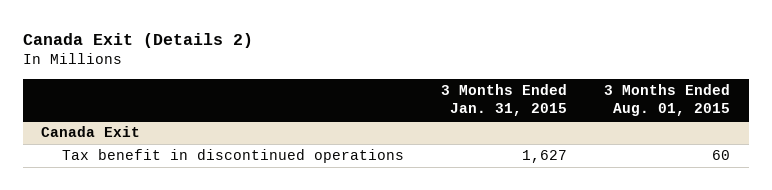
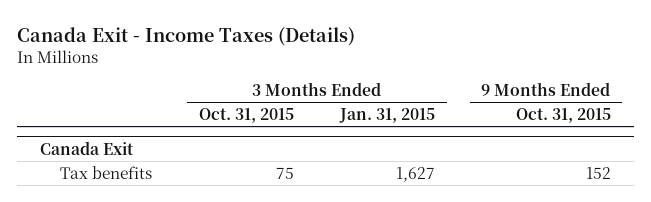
- Canada Exit (Details 2)
+ Canada Exit - Income Taxes (Details)
- | 3 Months Ended Jan. 31, 2015 | 3 Months Ended Aug. 01, 2015
+ | 3 Months Ended Oct. 31, 2015 | 3 Months Ended Jan. 31, 2015 | 9 Months Ended Oct. 31, 2015
@ Canada Exit
- Tax benefit in discontinued operations | 1,627 | 60
+ Tax benefits | 75 | 1,627 | 152

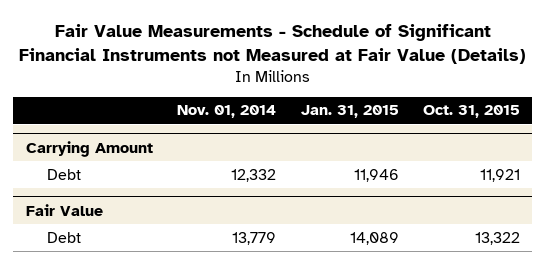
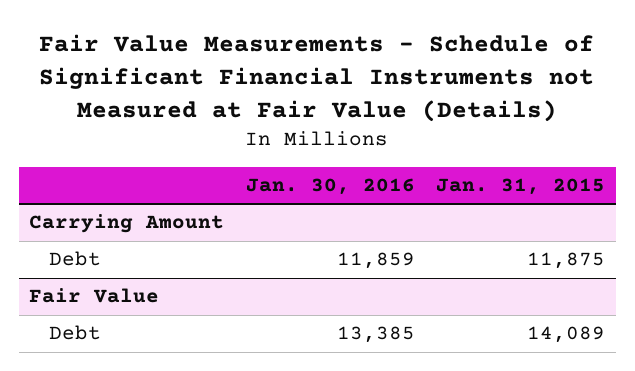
- | Nov. 01, 2014 | Jan. 31, 2015 | Oct. 31, 2015
+ | Jan. 30, 2016 | Jan. 31, 2015
@ Carrying Amount
- Debt | 12,332 | 11,946 | 11,921
+ Debt | 11,859 | 11,875

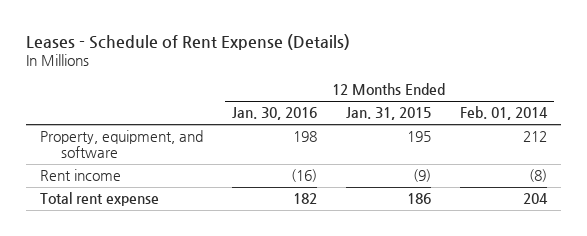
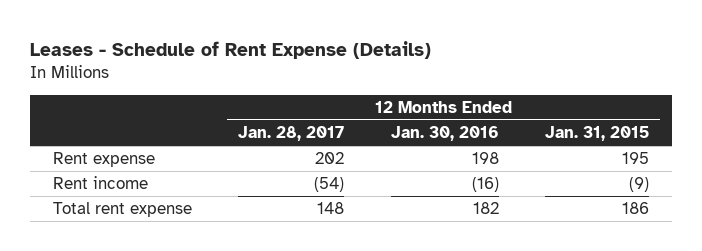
- | 12 Months Ended Jan. 30, 2016 | 12 Months Ended Jan. 31, 2015 | 12 Months Ended Feb. 01, 2014
+ | 12 Months Ended Jan. 28, 2017 | 12 Months Ended Jan. 30, 2016 | 12 Months Ended Jan. 31, 2015
- Property, equipment, and software | 198 | 195 | 212
+ Rent expense | 202 | 198 | 195

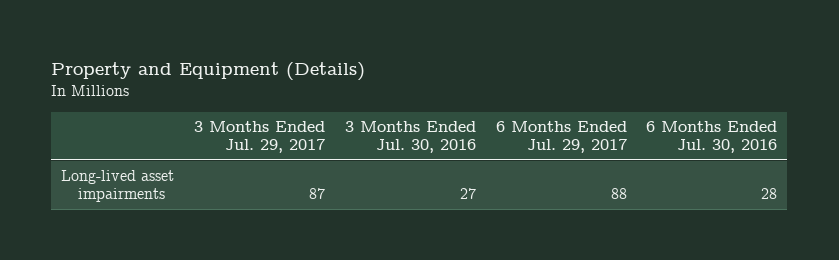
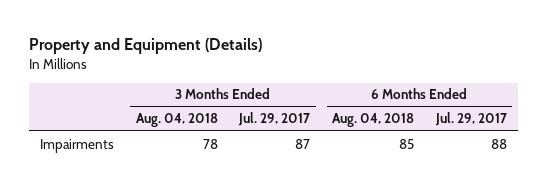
- | 3 Months Ended Jul. 29, 2017 | 3 Months Ended Jul. 30, 2016 | 6 Months Ended Jul. 29, 2017 | 6 Months Ended Jul. 30, 2016
+ | 3 Months Ended Aug. 04, 2018 | 3 Months Ended Jul. 29, 2017 | 6 Months Ended Aug. 04, 2018 | 6 Months Ended Jul. 29, 2017
- Long-lived asset impairments | 87 | 27 | 88 | 28
+ Impairments | 78 | 87 | 85 | 88

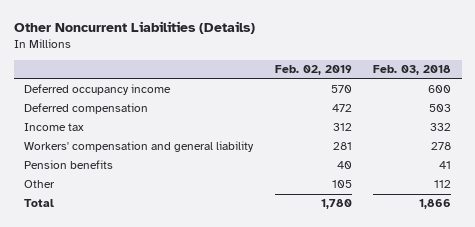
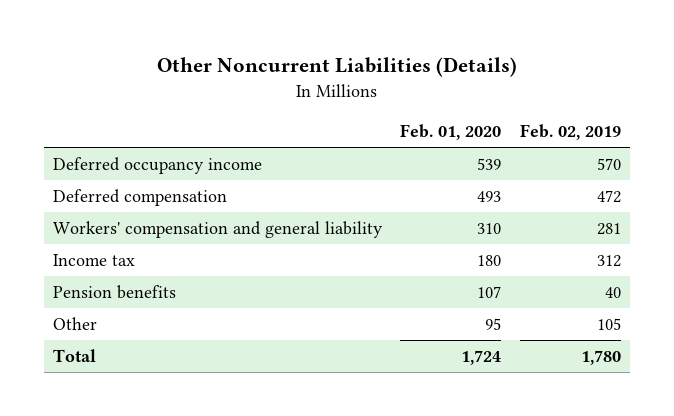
- | Feb. 02, 2019 | Feb. 03, 2018
+ | Feb. 01, 2020 | Feb. 02, 2019
moved down: Income tax | 180 | 312

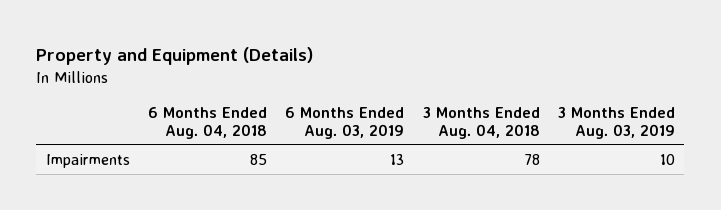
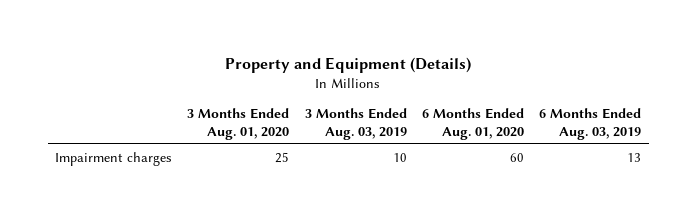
- | 6 Months Ended Aug. 04, 2018 | 6 Months Ended Aug. 03, 2019 | 3 Months Ended Aug. 04, 2018 | 3 Months Ended Aug. 03, 2019
+ | 3 Months Ended Aug. 01, 2020 | 3 Months Ended Aug. 03, 2019 | 6 Months Ended Aug. 01, 2020 | 6 Months Ended Aug. 03, 2019
- Impairments | 85 | 13 | 78 | 10
+ Impairment charges | 25 | 10 | 60 | 13

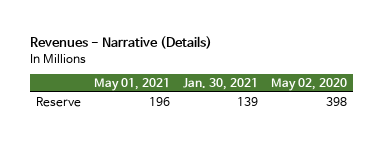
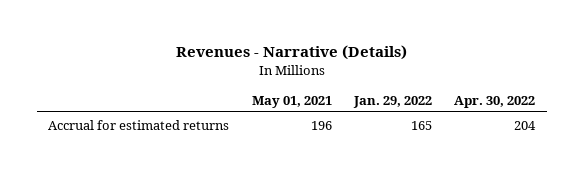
- | May 01, 2021 | Jan. 30, 2021 | May 02, 2020
+ | May 01, 2021 | Jan. 29, 2022 | Apr. 30, 2022
- Reserve | 196 | 139 | 398
+ Accrual for estimated returns | 196 | 165 | 204

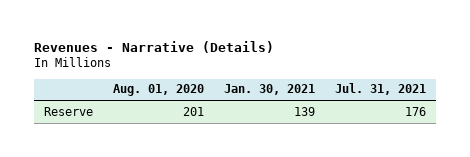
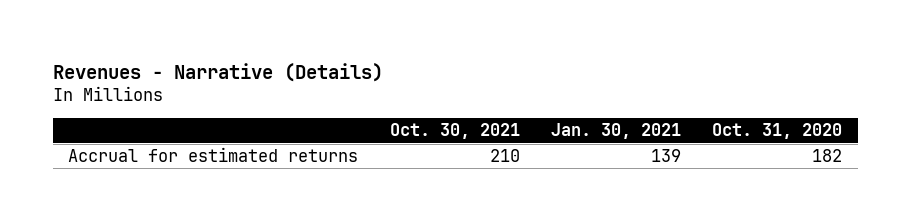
- | Aug. 01, 2020 | Jan. 30, 2021 | Jul. 31, 2021
+ | Oct. 30, 2021 | Jan. 30, 2021 | Oct. 31, 2020
- Reserve | 201 | 139 | 176
+ Accrual for estimated returns | 210 | 139 | 182

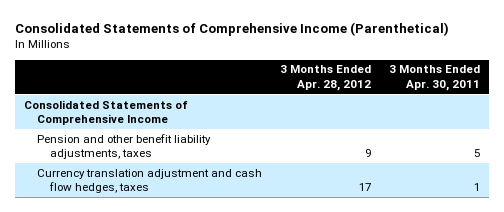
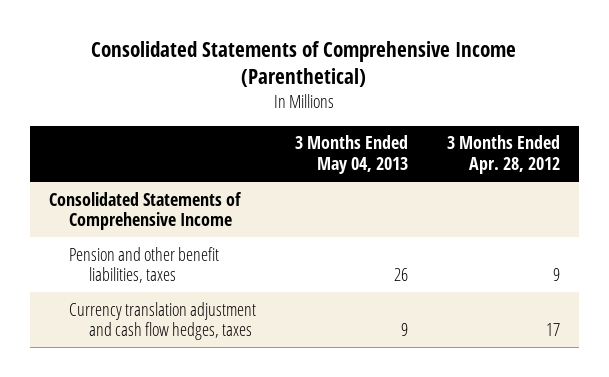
- | 3 Months Ended Apr. 28, 2012 | 3 Months Ended Apr. 30, 2011
+ | 3 Months Ended May 04, 2013 | 3 Months Ended Apr. 28, 2012
- Pension and other benefit liability adjustments, taxes | 9 | 5
+ Pension and other benefit liabilities, taxes | 26 | 9

